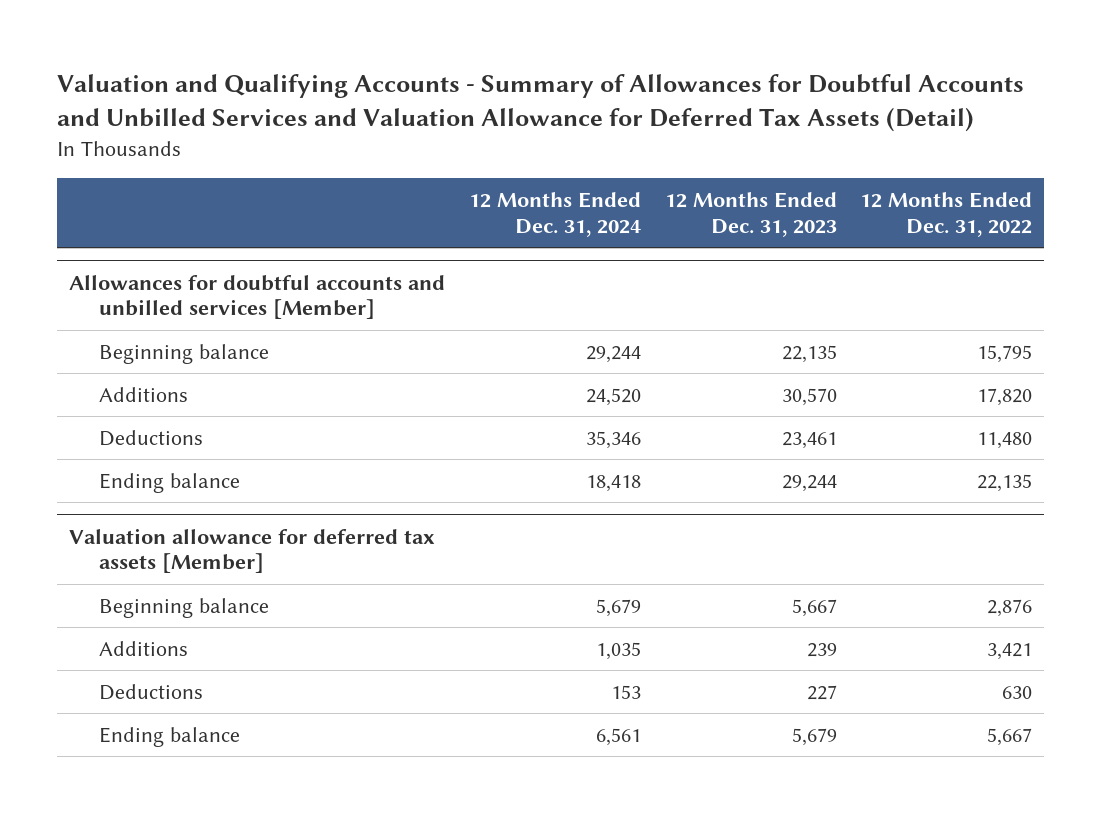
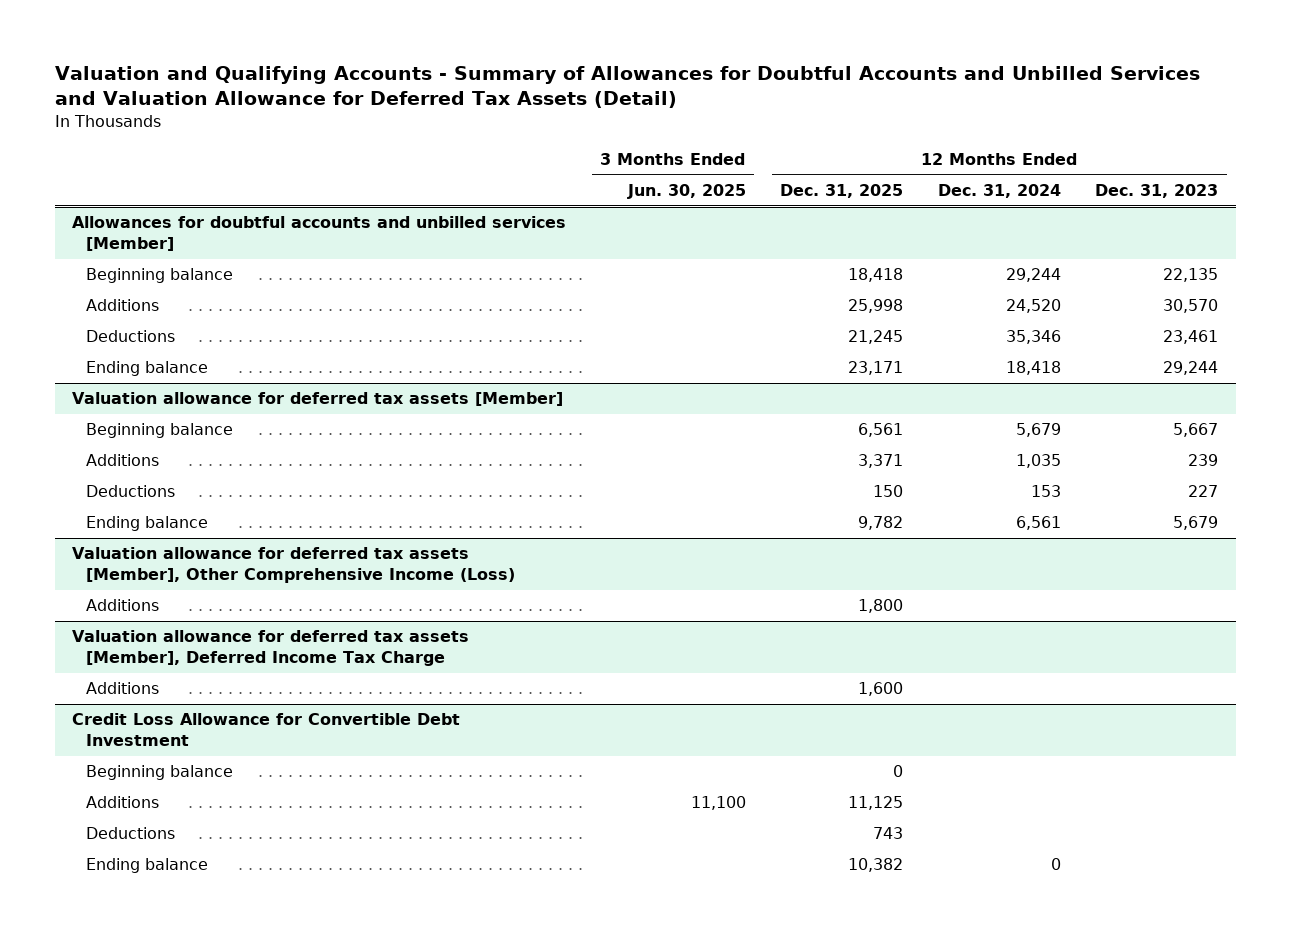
- | 12 Months Ended Dec. 31, 2024 | 12 Months Ended Dec. 31, 2023 | 12 Months Ended Dec. 31, 2022
+ | 3 Months Ended Jun. 30, 2025 | 12 Months Ended Dec. 31, 2025 | 12 Months Ended Dec. 31, 2024 | 12 Months Ended Dec. 31, 2023
+ Valuation allowance for deferred tax assets [Member], Other Comprehensive Income (Loss)
+ Additions | | 1,800 | |
+ Valuation allowance for deferred tax assets [Member], Deferred Income Tax Charge
+ Additions | | 1,600 | |
+ Credit Loss Allowance for Convertible Debt Investment
+ Beginning balance | | 0 | |
+ Additions | 11,100 | 11,125 | |
+ Deductions | | 743 | |
+ Ending balance | | 10,382 | 0 |

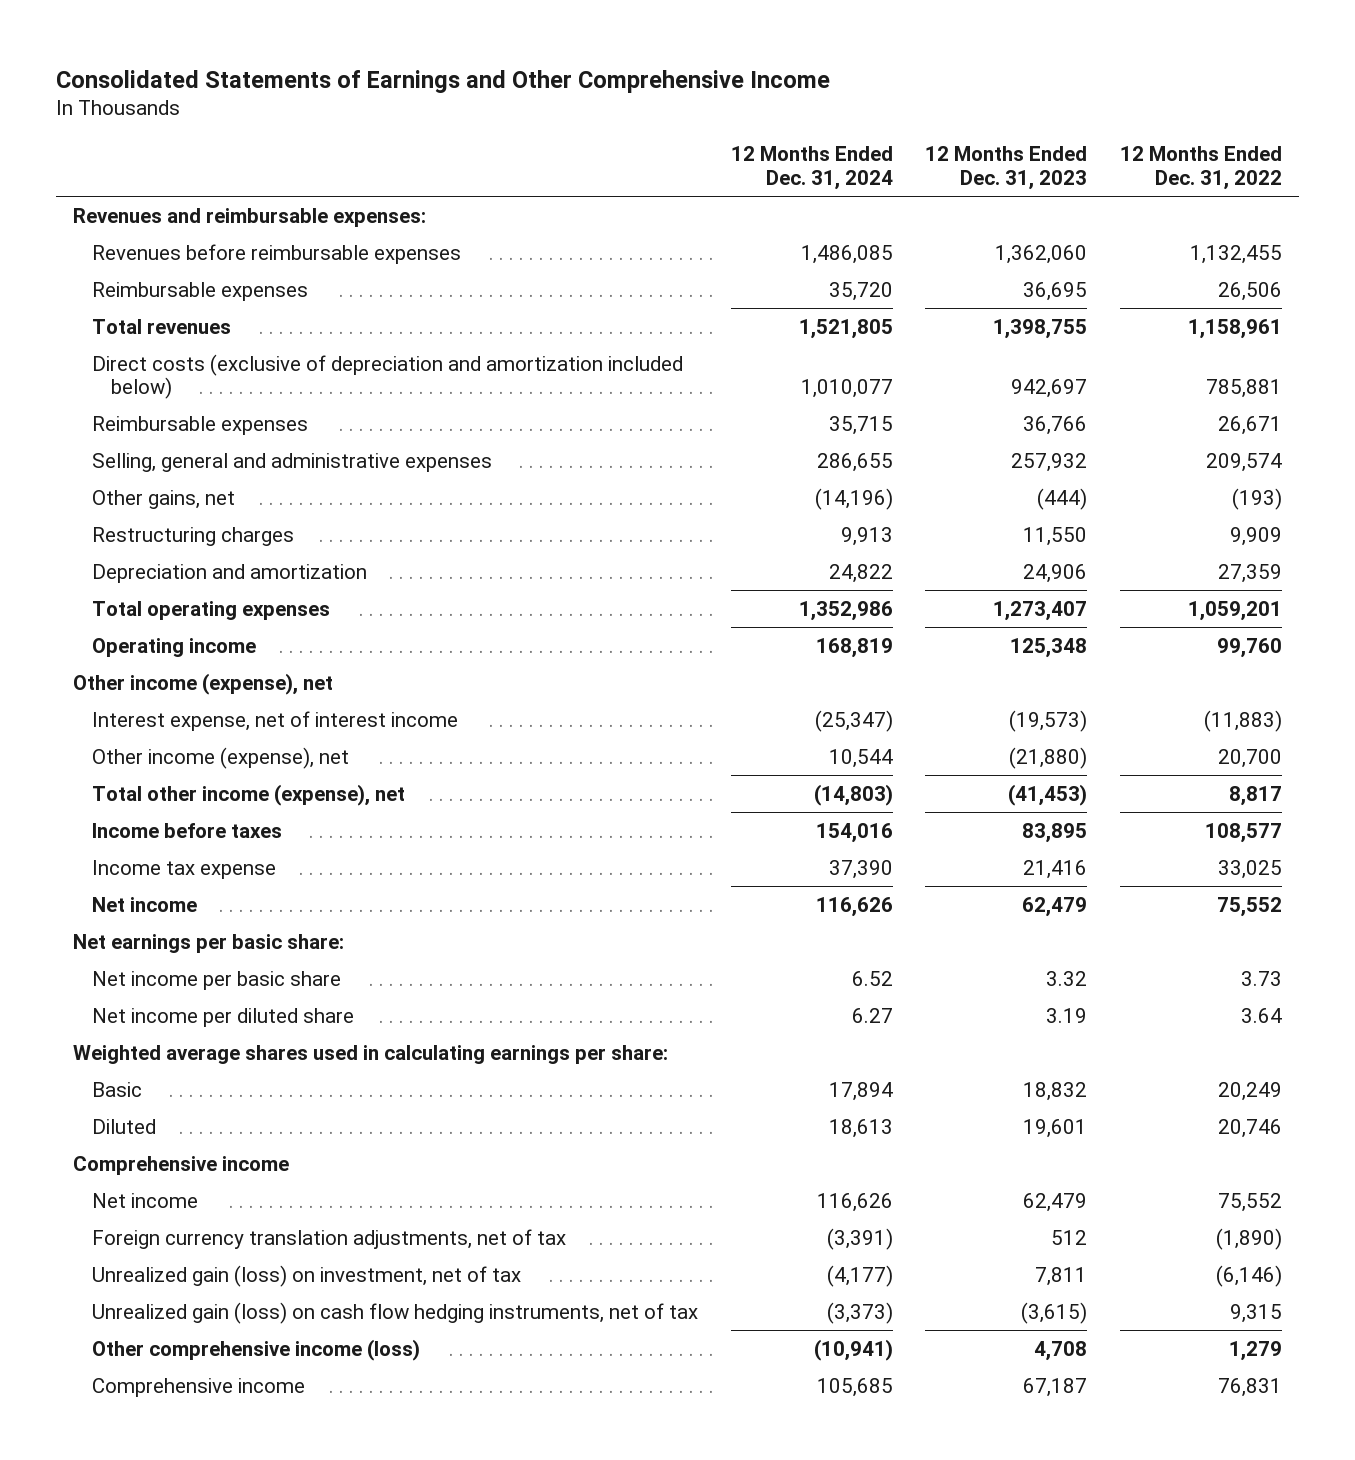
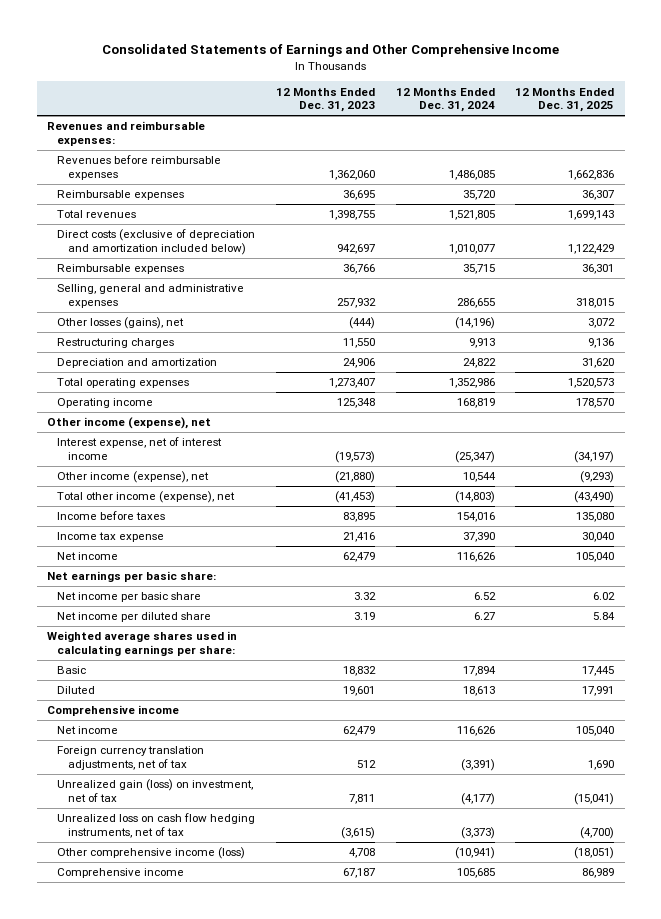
- | 12 Months Ended Dec. 31, 2024 | 12 Months Ended Dec. 31, 2023 | 12 Months Ended Dec. 31, 2022
+ | 12 Months Ended Dec. 31, 2023 | 12 Months Ended Dec. 31, 2024 | 12 Months Ended Dec. 31, 2025
- Other gains, net | (14,196) | (444) | (193)
+ Other losses (gains), net | (444) | (14,196) | 3,072
- Unrealized gain (loss) on cash flow hedging instruments, net of tax | (3,373) | (3,615) | 9,315
+ Unrealized loss on cash flow hedging instruments, net of tax | (3,615) | (3,373) | (4,700)

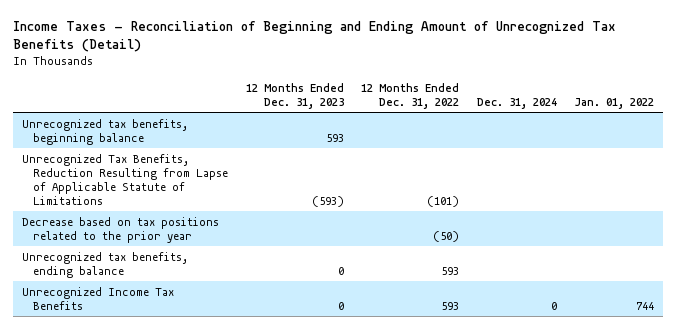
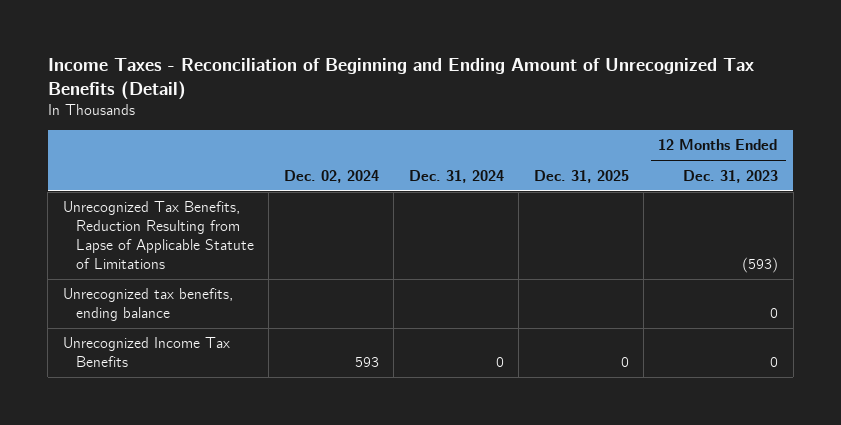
- | 12 Months Ended Dec. 31, 2023 | 12 Months Ended Dec. 31, 2022 | Dec. 31, 2024 | Jan. 01, 2022
+ | Dec. 02, 2024 | Dec. 31, 2024 | Dec. 31, 2025 | 12 Months Ended Dec. 31, 2023
- Unrecognized tax benefits, beginning balance | 593 | | |
- Decrease based on tax positions related to the prior year | | (50) | |

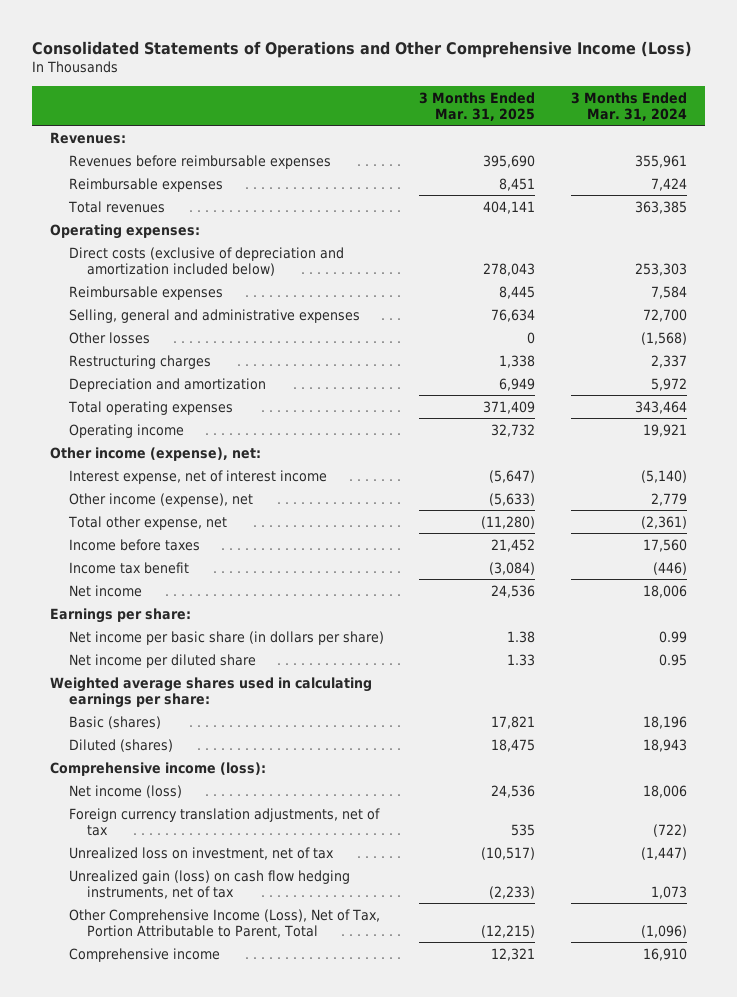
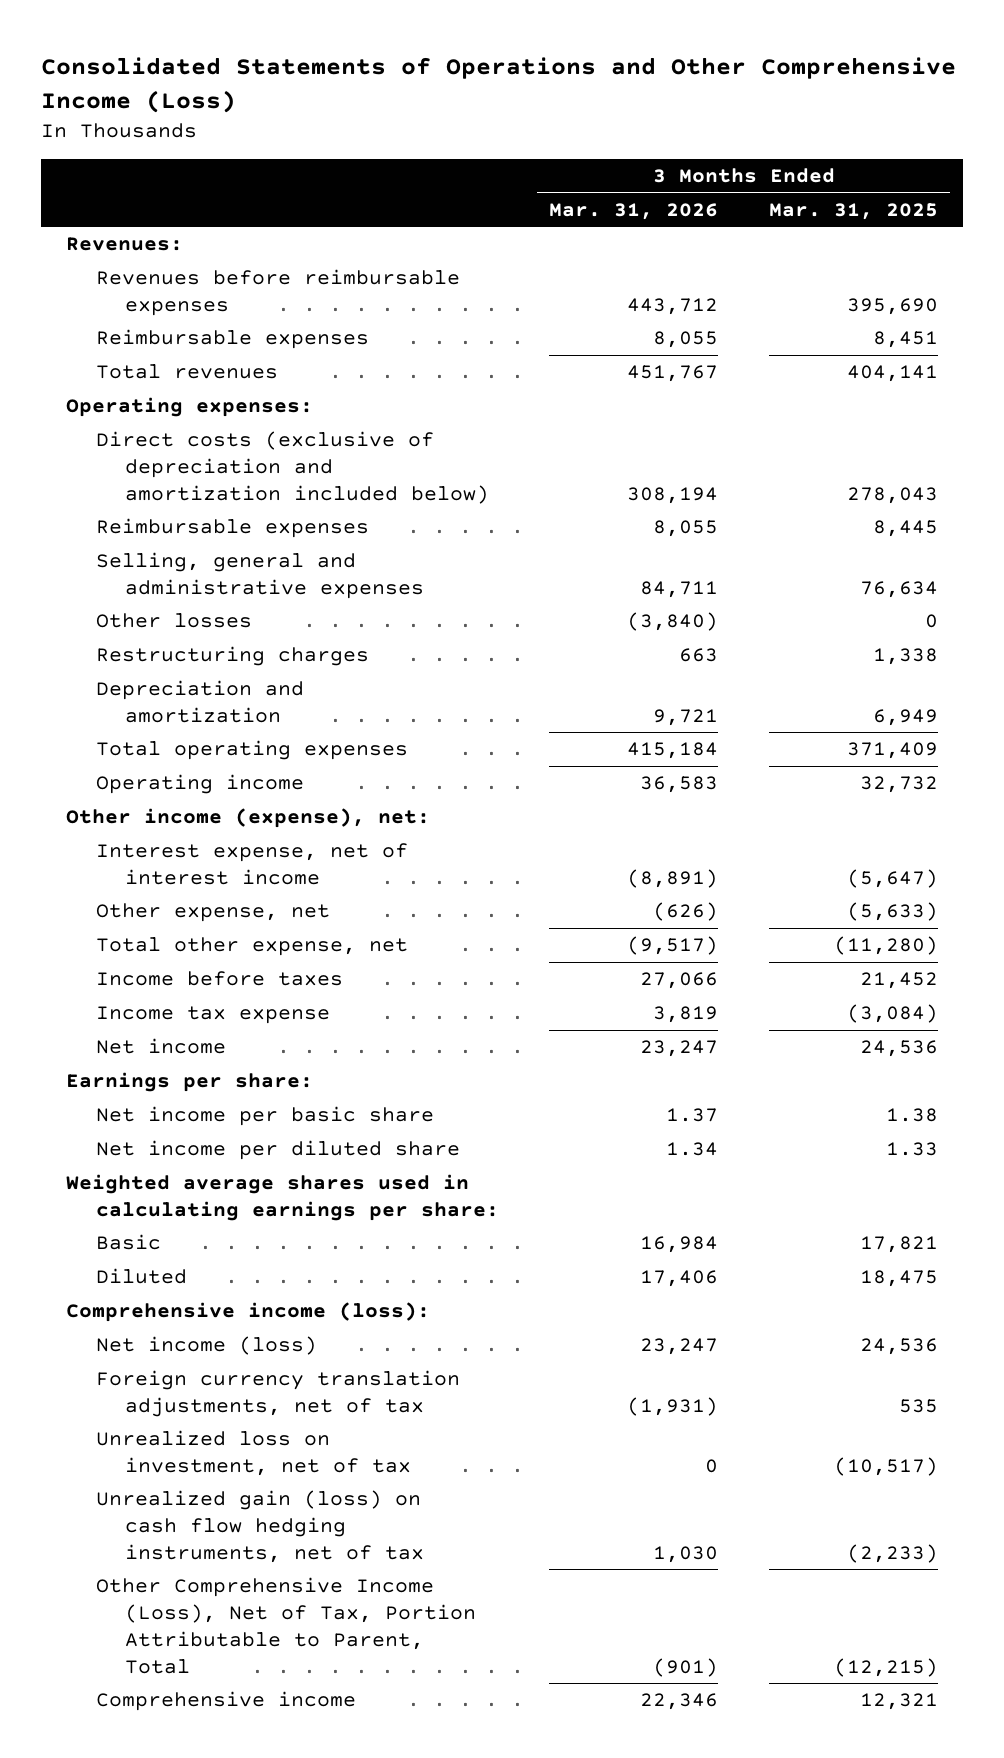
- | 3 Months Ended Mar. 31, 2025 | 3 Months Ended Mar. 31, 2024
+ | 3 Months Ended Mar. 31, 2026 | 3 Months Ended Mar. 31, 2025
- Other income (expense), net | (5,633) | 2,779
+ Other expense, net | (626) | (5,633)
- Income tax benefit | (3,084) | (446)
+ Income tax expense | 3,819 | (3,084)
- Net income per basic share (in dollars per share) | 1.38 | 0.99
+ Net income per basic share | 1.37 | 1.38
- Basic (shares) | 17,821 | 18,196
- Diluted (shares) | 18,475 | 18,943
+ Basic | 16,984 | 17,821
+ Diluted | 17,406 | 18,475

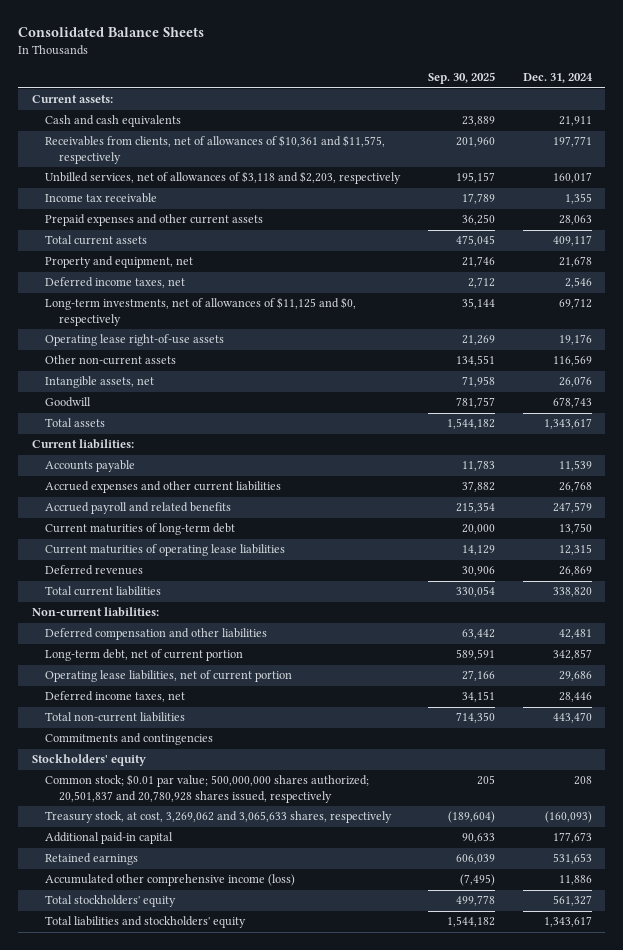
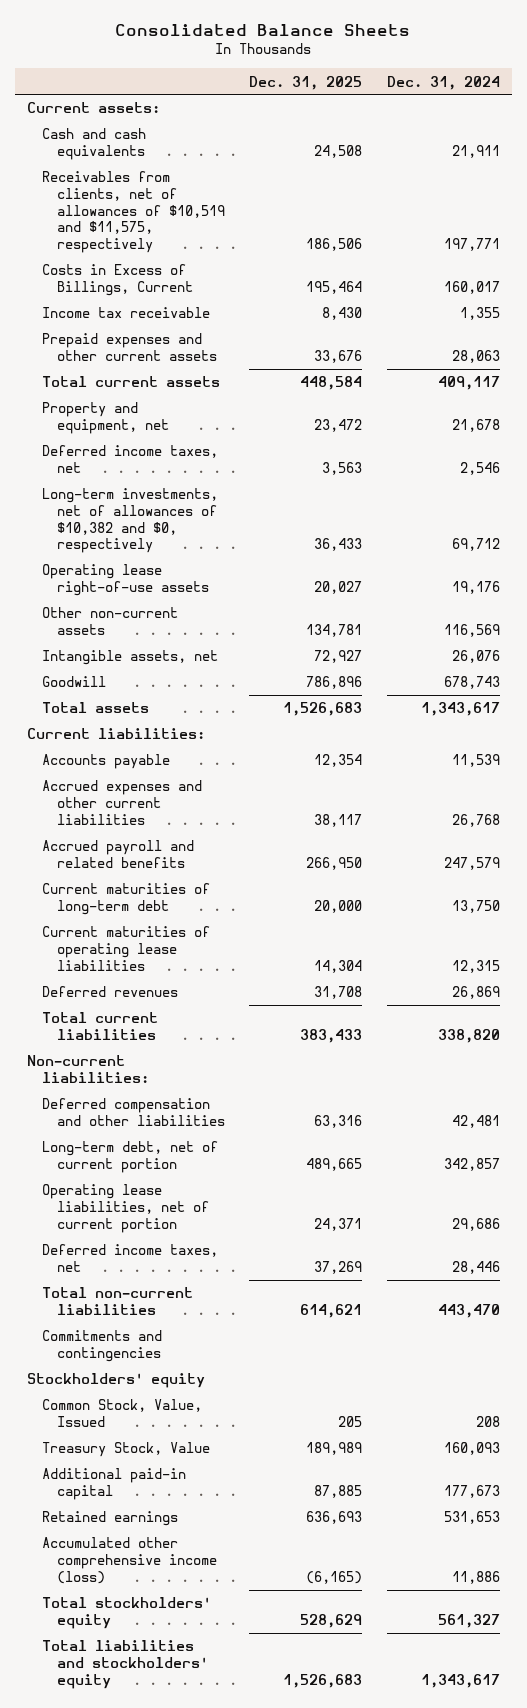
- | Sep. 30, 2025 | Dec. 31, 2024
+ | Dec. 31, 2025 | Dec. 31, 2024
- Receivables from clients, net of allowances of $10,361 and $11,575, respectively | 201,960 | 197,771
- Unbilled services, net of allowances of $3,118 and $2,203, respectively | 195,157 | 160,017
+ Receivables from clients, net of allowances of $10,519 and $11,575, respectively | 186,506 | 197,771
+ Costs in Excess of Billings, Current | 195,464 | 160,017
- Long-term investments, net of allowances of $11,125 and $0, respectively | 35,144 | 69,712
+ Long-term investments, net of allowances of $10,382 and $0, respectively | 36,433 | 69,712
- Common stock; $0.01 par value; 500,000,000 shares authorized; 20,501,837 and 20,780,928 shares issued, respectively | 205 | 208
- Treasury stock, at cost, 3,269,062 and 3,065,633 shares, respectively | (189,604) | (160,093)
+ Common Stock, Value, Issued | 205 | 208
+ Treasury Stock, Value | 189,989 | 160,093

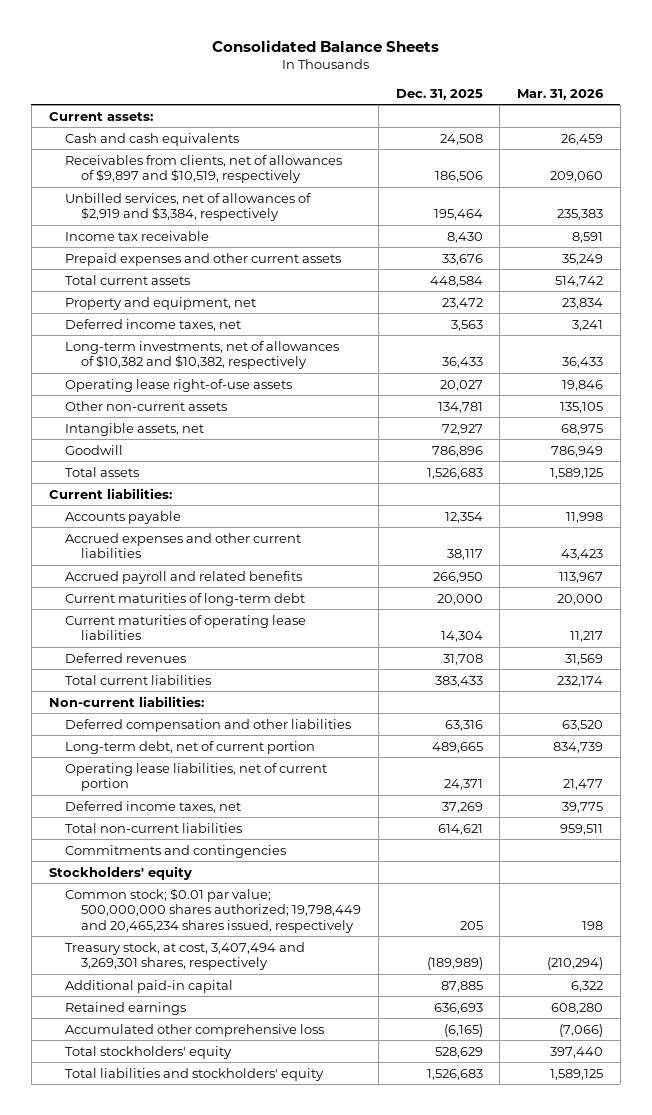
- | Dec. 31, 2025 | Dec. 31, 2024
+ | Dec. 31, 2025 | Mar. 31, 2026
- Receivables from clients, net of allowances of $10,519 and $11,575, respectively | 186,506 | 197,771
- Costs in Excess of Billings, Current | 195,464 | 160,017
+ Receivables from clients, net of allowances of $9,897 and $10,519, respectively | 186,506 | 209,060
+ Unbilled services, net of allowances of $2,919 and $3,384, respectively | 195,464 | 235,383
- Long-term investments, net of allowances of $10,382 and $0, respectively | 36,433 | 69,712
+ Long-term investments, net of allowances of $10,382 and $10,382, respectively | 36,433 | 36,433
- Common Stock, Value, Issued | 205 | 208
- Treasury Stock, Value | 189,989 | 160,093
+ Common stock; $0.01 par value; 500,000,000 shares authorized; 19,798,449 and 20,465,234 shares issued, respectively | 205 | 198
+ Treasury stock, at cost, 3,407,494 and 3,269,301 shares, respectively | (189,989) | (210,294)
- Accumulated other comprehensive income (loss) | (6,165) | 11,886
+ Accumulated other comprehensive loss | (6,165) | (7,066)

